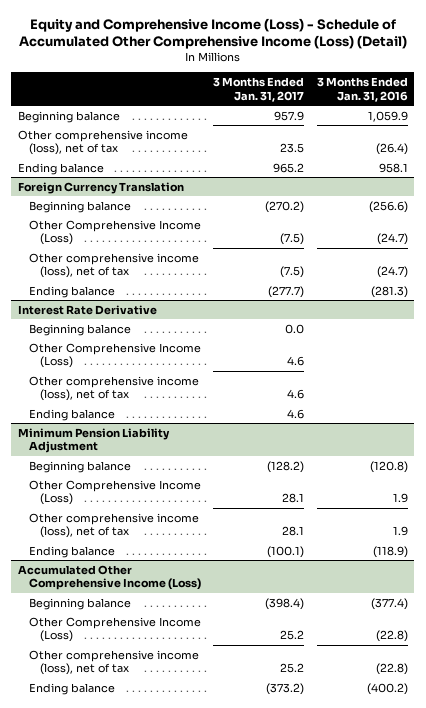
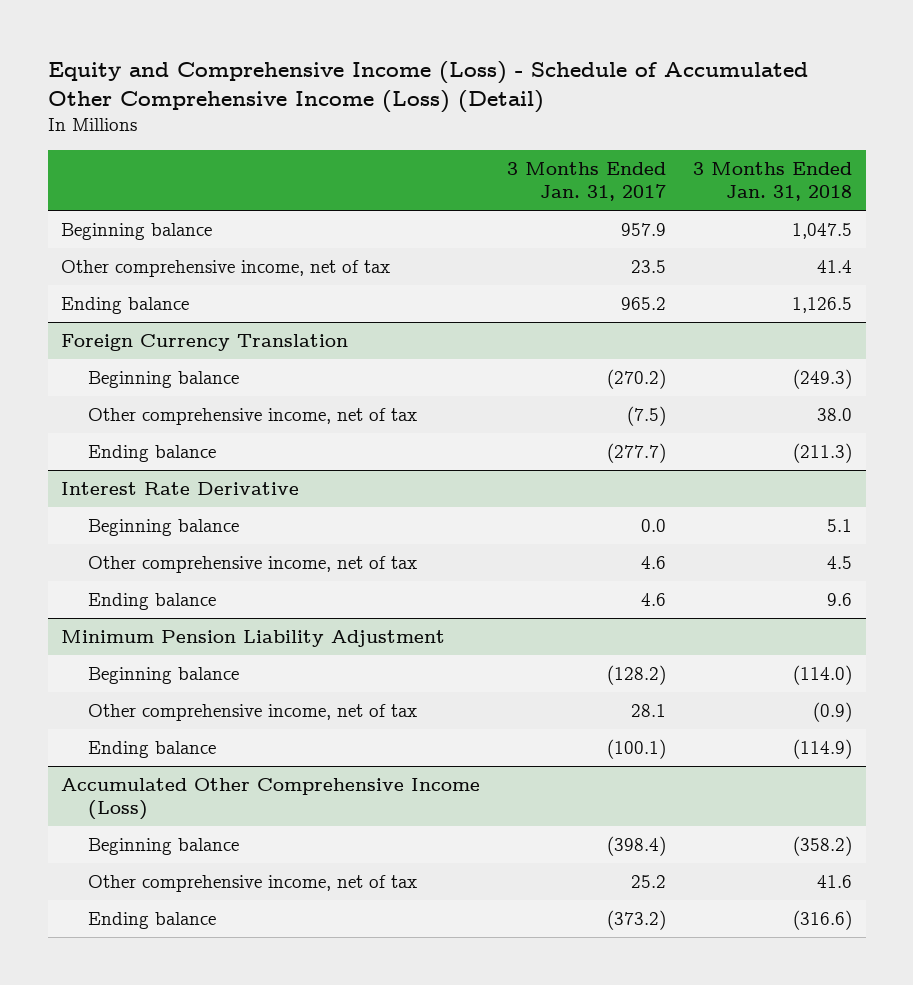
- | 3 Months Ended Jan. 31, 2017 | 3 Months Ended Jan. 31, 2016
+ | 3 Months Ended Jan. 31, 2017 | 3 Months Ended Jan. 31, 2018
- Other comprehensive income (loss), net of tax | 23.5 | (26.4)
+ Other comprehensive income, net of tax | 23.5 | 41.4
@ Foreign Currency Translation
- Other Comprehensive Income (Loss) | (7.5) | (24.7)
- Other comprehensive income (loss), net of tax | (7.5) | (24.7)
+ Other comprehensive income, net of tax | (7.5) | 38.0
@ Interest Rate Derivative
- Other Comprehensive Income (Loss) | 4.6 |
- Other comprehensive income (loss), net of tax | 4.6 |
+ Other comprehensive income, net of tax | 4.6 | 4.5
@ Minimum Pension Liability Adjustment
- Other Comprehensive Income (Loss) | 28.1 | 1.9
- Other comprehensive income (loss), net of tax | 28.1 | 1.9
+ Other comprehensive income, net of tax | 28.1 | (0.9)
@ Accumulated Other Comprehensive Income (Loss)
- Other Comprehensive Income (Loss) | 25.2 | (22.8)
- Other comprehensive income (loss), net of tax | 25.2 | (22.8)
+ Other comprehensive income, net of tax | 25.2 | 41.6

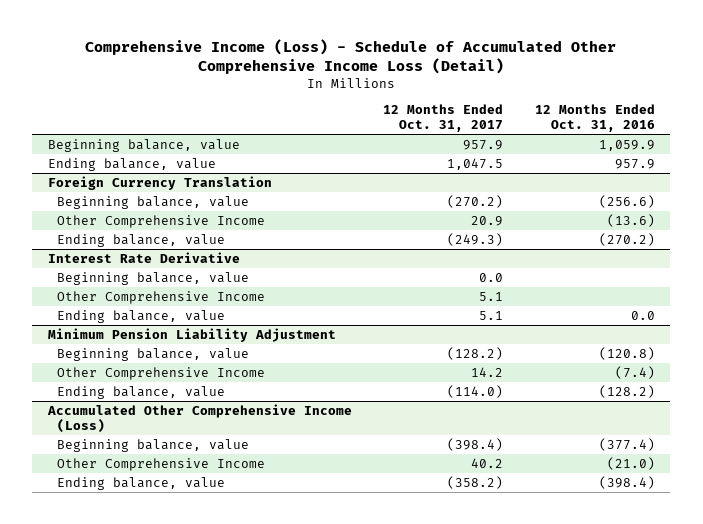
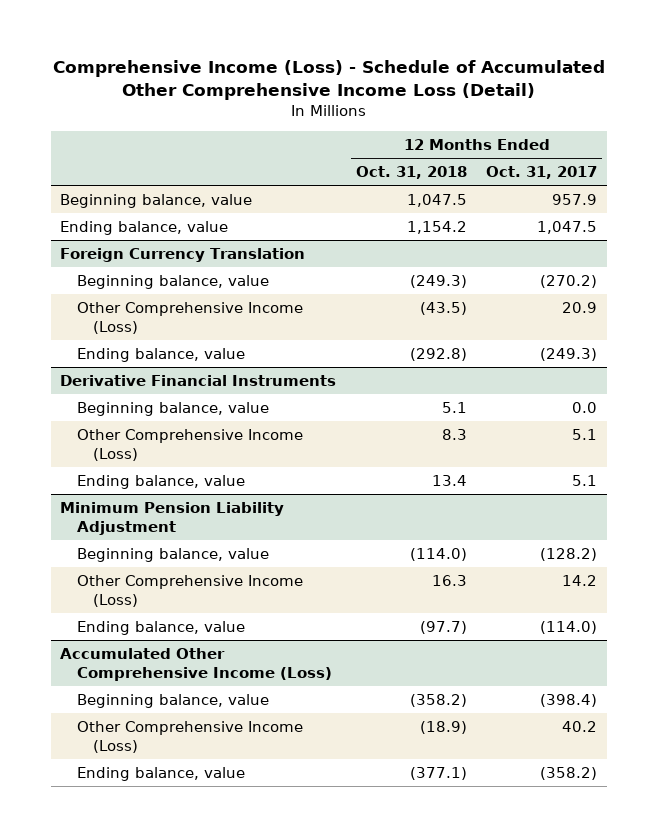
- | 12 Months Ended Oct. 31, 2017 | 12 Months Ended Oct. 31, 2016
+ | 12 Months Ended Oct. 31, 2018 | 12 Months Ended Oct. 31, 2017
@ Foreign Currency Translation
- Other Comprehensive Income | 20.9 | (13.6)
+ Other Comprehensive Income (Loss) | (43.5) | 20.9
- Interest Rate Derivative
+ Derivative Financial Instruments
- Other Comprehensive Income | 5.1 |
+ Other Comprehensive Income (Loss) | 8.3 | 5.1
@ Minimum Pension Liability Adjustment
- Other Comprehensive Income | 14.2 | (7.4)
+ Other Comprehensive Income (Loss) | 16.3 | 14.2
@ Accumulated Other Comprehensive Income (Loss)
- Other Comprehensive Income | 40.2 | (21.0)
+ Other Comprehensive Income (Loss) | (18.9) | 40.2

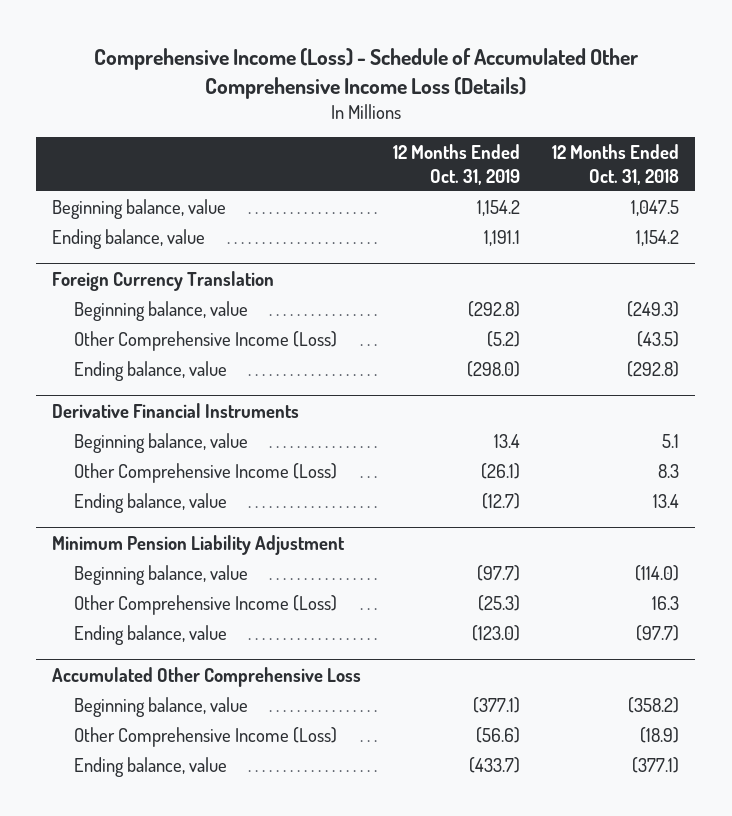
- Comprehensive Income (Loss) - Schedule of Accumulated Other Comprehensive Income Loss (Detail)
+ Comprehensive Income (Loss) - Schedule of Accumulated Other Comprehensive Income Loss (Details)
- | 12 Months Ended Oct. 31, 2018 | 12 Months Ended Oct. 31, 2017
+ | 12 Months Ended Oct. 31, 2019 | 12 Months Ended Oct. 31, 2018
- Accumulated Other Comprehensive Income (Loss)
+ Accumulated Other Comprehensive Loss

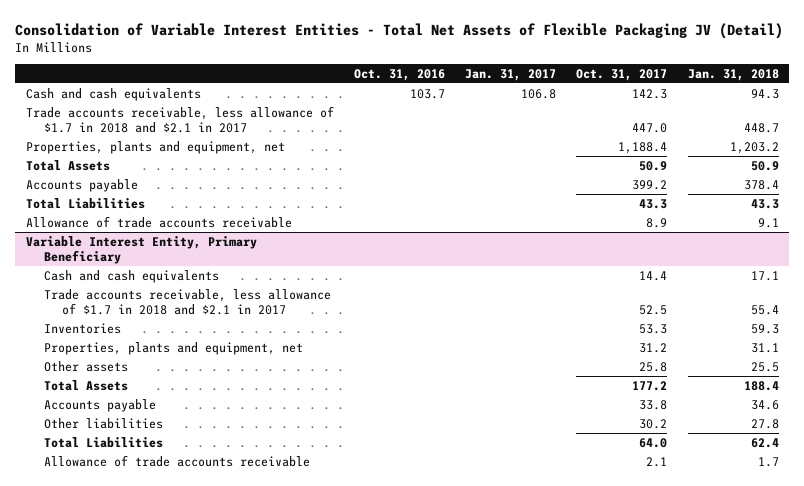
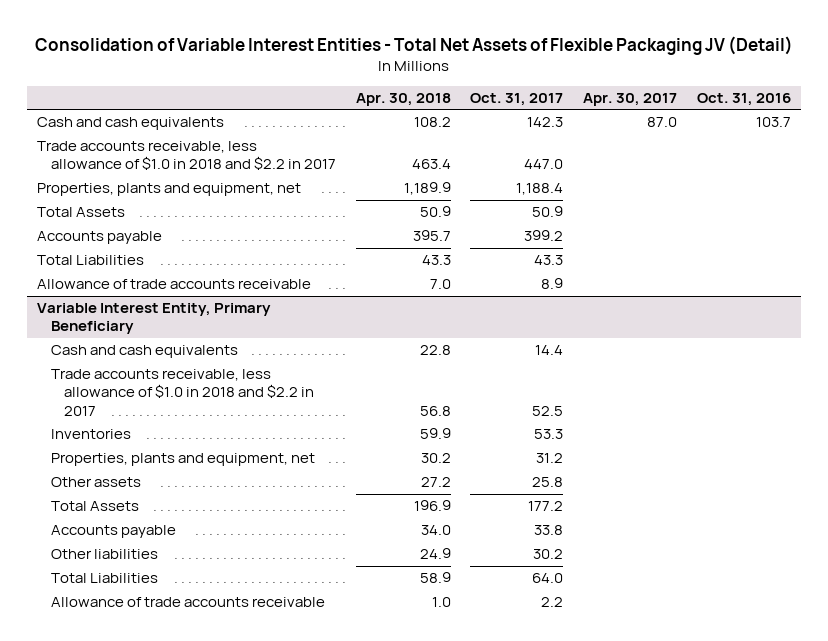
- | Oct. 31, 2016 | Jan. 31, 2017 | Oct. 31, 2017 | Jan. 31, 2018
+ | Apr. 30, 2018 | Oct. 31, 2017 | Apr. 30, 2017 | Oct. 31, 2016
- Trade accounts receivable, less allowance of $1.7 in 2018 and $2.1 in 2017 | | | 447.0 | 448.7
+ Trade accounts receivable, less allowance of $1.0 in 2018 and $2.2 in 2017 | 463.4 | 447.0 | |
@ Variable Interest Entity, Primary Beneficiary
- Trade accounts receivable, less allowance of $1.7 in 2018 and $2.1 in 2017 | | | 52.5 | 55.4
+ Trade accounts receivable, less allowance of $1.0 in 2018 and $2.2 in 2017 | 56.8 | 52.5 | |
- Allowance of trade accounts receivable | | | 2.1 | 1.7
+ Allowance of trade accounts receivable | 1.0 | 2.2 | |

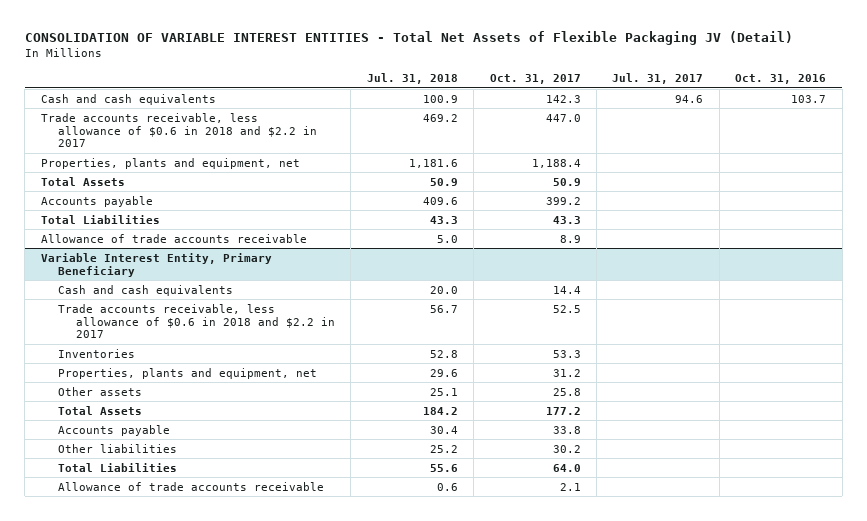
- Consolidation of Variable Interest Entities - Total Net Assets of Flexible Packaging JV (Detail)
+ CONSOLIDATION OF VARIABLE INTEREST ENTITIES - Total Net Assets of Flexible Packaging JV (Detail)
- | Apr. 30, 2018 | Oct. 31, 2017 | Apr. 30, 2017 | Oct. 31, 2016
+ | Jul. 31, 2018 | Oct. 31, 2017 | Jul. 31, 2017 | Oct. 31, 2016
- Trade accounts receivable, less allowance of $1.0 in 2018 and $2.2 in 2017 | 463.4 | 447.0 | |
+ Trade accounts receivable, less allowance of $0.6 in 2018 and $2.2 in 2017 | 469.2 | 447.0 | |
@ Variable Interest Entity, Primary Beneficiary
- Trade accounts receivable, less allowance of $1.0 in 2018 and $2.2 in 2017 | 56.8 | 52.5 | |
+ Trade accounts receivable, less allowance of $0.6 in 2018 and $2.2 in 2017 | 56.7 | 52.5 | |
- Allowance of trade accounts receivable | 1.0 | 2.2 | |
+ Allowance of trade accounts receivable | 0.6 | 2.1 | |

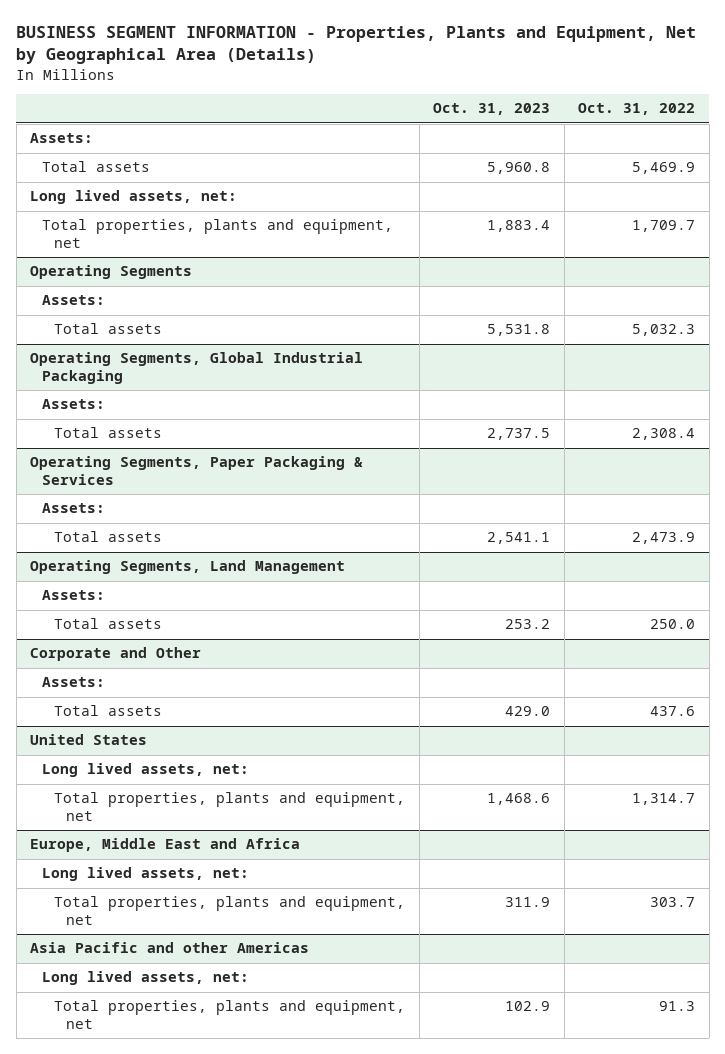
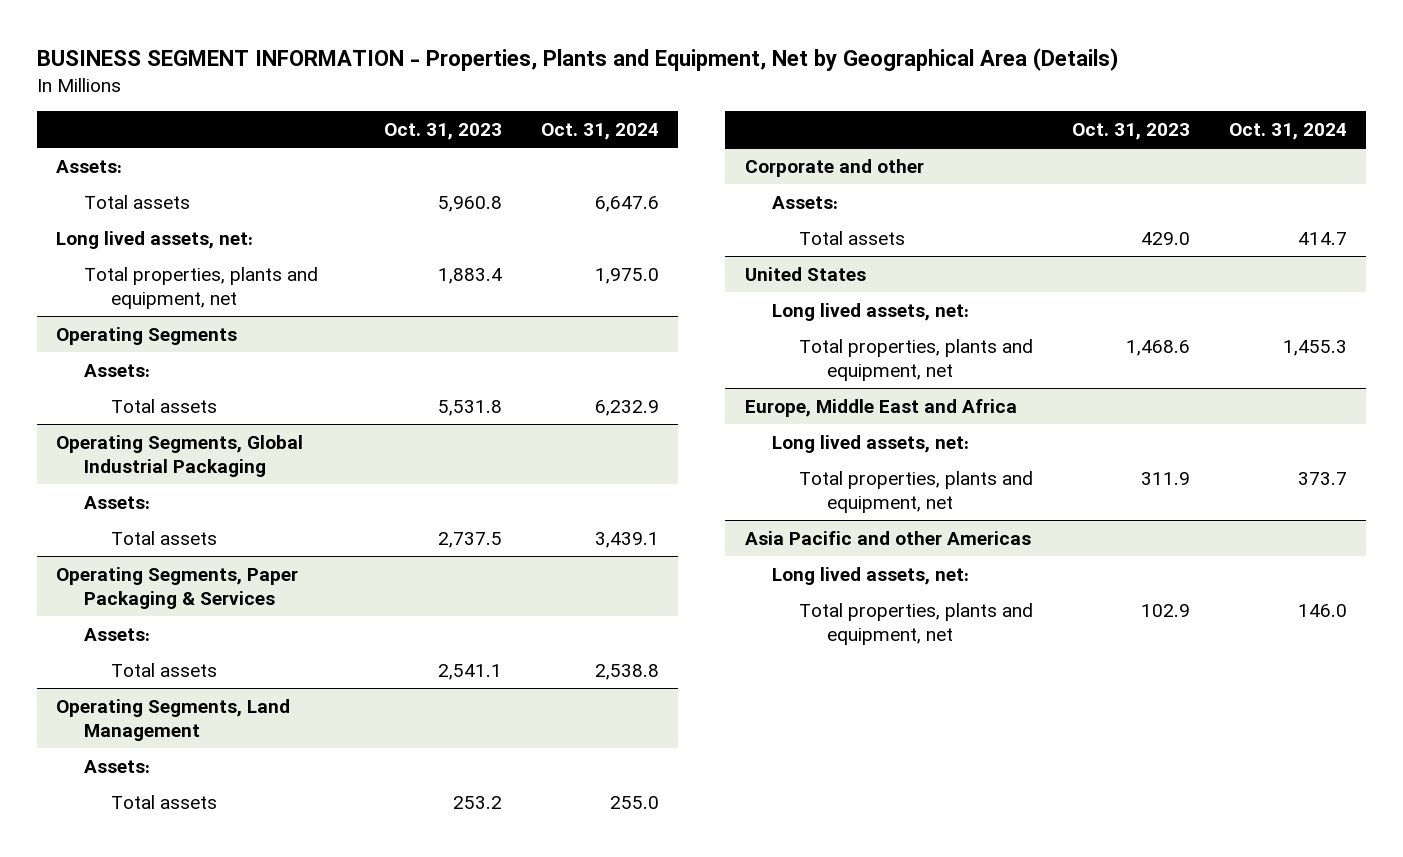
- | Oct. 31, 2023 | Oct. 31, 2022
+ | Oct. 31, 2023 | Oct. 31, 2024
- Corporate and Other
+ Corporate and other

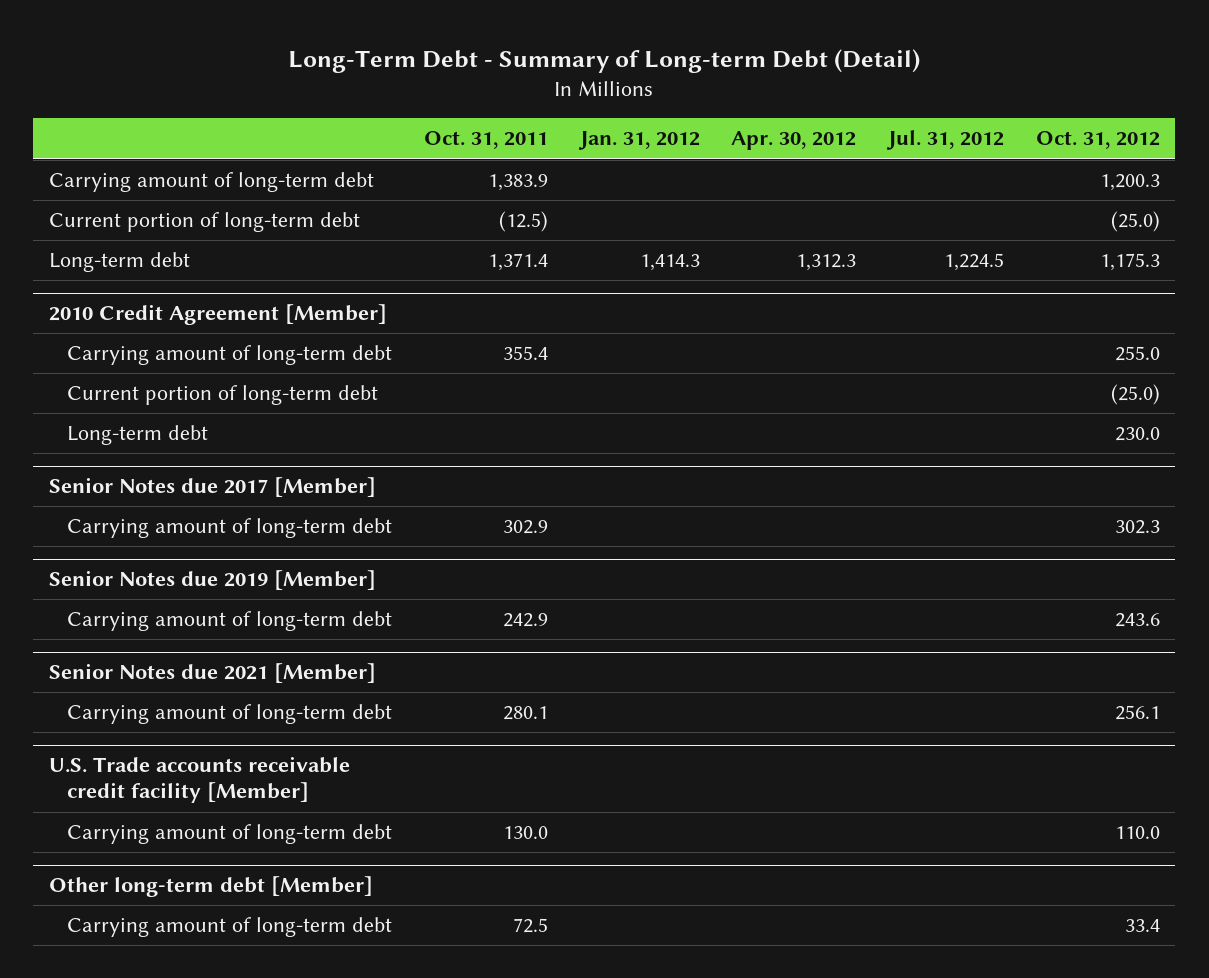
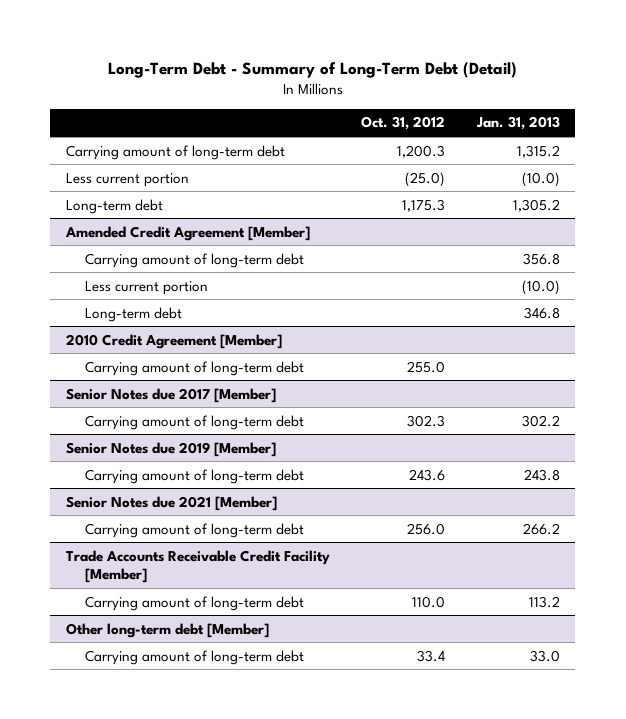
- Long-Term Debt - Summary of Long-term Debt (Detail)
+ Long-Term Debt - Summary of Long-Term Debt (Detail)
- | Oct. 31, 2011 | Jan. 31, 2012 | Apr. 30, 2012 | Jul. 31, 2012 | Oct. 31, 2012
+ | Oct. 31, 2012 | Jan. 31, 2013
- Current portion of long-term debt | (12.5) | | | | (25.0)
+ Less current portion | (25.0) | (10.0)
+ Amended Credit Agreement [Member]
+ Carrying amount of long-term debt | | 356.8
+ Less current portion | | (10.0)
+ Long-term debt | | 346.8
@ 2010 Credit Agreement [Member]
- Current portion of long-term debt | | | | | (25.0)
- Long-term debt | | | | | 230.0
@ Senior Notes due 2021 [Member]
- Carrying amount of long-term debt | 280.1 | | | | 256.1
- U.S. Trade accounts receivable credit facility [Member]
@ Senior Notes due 2021 [Member]
+ Carrying amount of long-term debt | 256.0 | 266.2
+ Trade Accounts Receivable Credit Facility [Member]

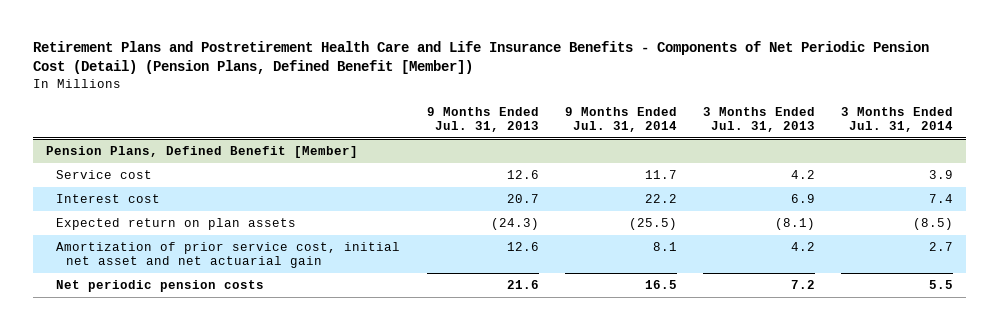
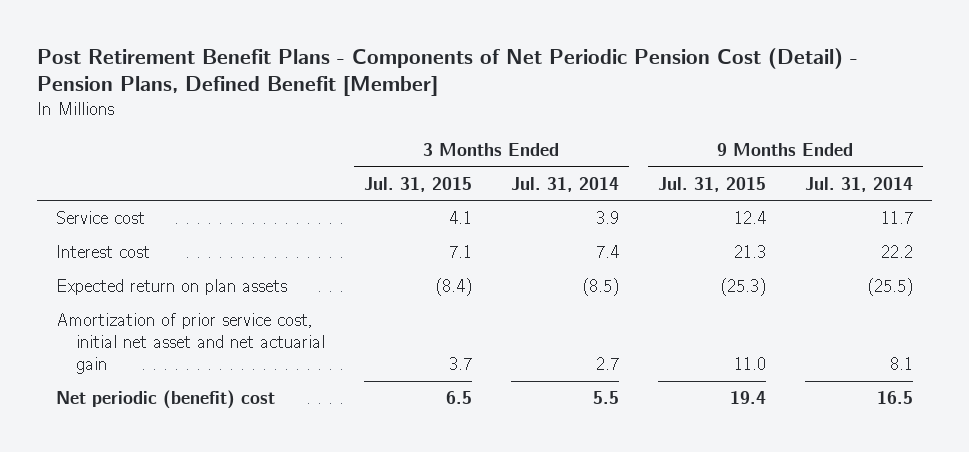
- Retirement Plans and Postretirement Health Care and Life Insurance Benefits - Components of Net Periodic Pension Cost (Detail) (Pension Plans, Defined Benefit [Member])
+ Post Retirement Benefit Plans - Components of Net Periodic Pension Cost (Detail) - Pension Plans, Defined Benefit [Member]
- | 9 Months Ended Jul. 31, 2013 | 9 Months Ended Jul. 31, 2014 | 3 Months Ended Jul. 31, 2013 | 3 Months Ended Jul. 31, 2014
+ | 3 Months Ended Jul. 31, 2015 | 3 Months Ended Jul. 31, 2014 | 9 Months Ended Jul. 31, 2015 | 9 Months Ended Jul. 31, 2014
- Pension Plans, Defined Benefit [Member]
- Net periodic pension costs | 21.6 | 16.5 | 7.2 | 5.5
+ Net periodic (benefit) cost | 6.5 | 5.5 | 19.4 | 16.5

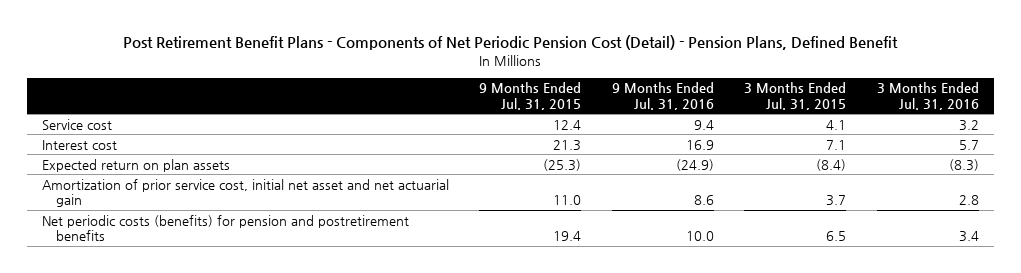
- Post Retirement Benefit Plans - Components of Net Periodic Pension Cost (Detail) - Pension Plans, Defined Benefit [Member]
+ Post Retirement Benefit Plans - Components of Net Periodic Pension Cost (Detail) - Pension Plans, Defined Benefit
- | 3 Months Ended Jul. 31, 2015 | 3 Months Ended Jul. 31, 2014 | 9 Months Ended Jul. 31, 2015 | 9 Months Ended Jul. 31, 2014
+ | 9 Months Ended Jul. 31, 2015 | 9 Months Ended Jul. 31, 2016 | 3 Months Ended Jul. 31, 2015 | 3 Months Ended Jul. 31, 2016
- Net periodic (benefit) cost | 6.5 | 5.5 | 19.4 | 16.5
+ Net periodic costs (benefits) for pension and postretirement benefits | 19.4 | 10.0 | 6.5 | 3.4

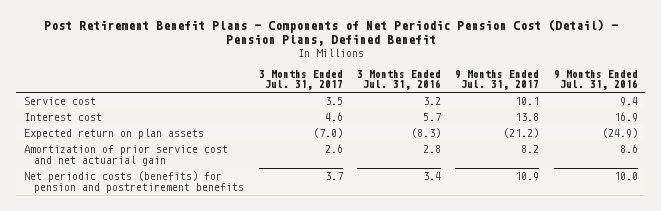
- | 9 Months Ended Jul. 31, 2015 | 9 Months Ended Jul. 31, 2016 | 3 Months Ended Jul. 31, 2015 | 3 Months Ended Jul. 31, 2016
+ | 3 Months Ended Jul. 31, 2017 | 3 Months Ended Jul. 31, 2016 | 9 Months Ended Jul. 31, 2017 | 9 Months Ended Jul. 31, 2016
- Amortization of prior service cost, initial net asset and net actuarial gain | 11.0 | 8.6 | 3.7 | 2.8
+ Amortization of prior service cost and net actuarial gain | 2.6 | 2.8 | 8.2 | 8.6

